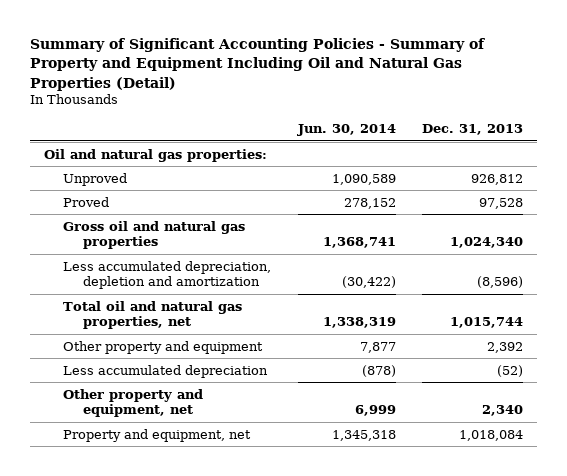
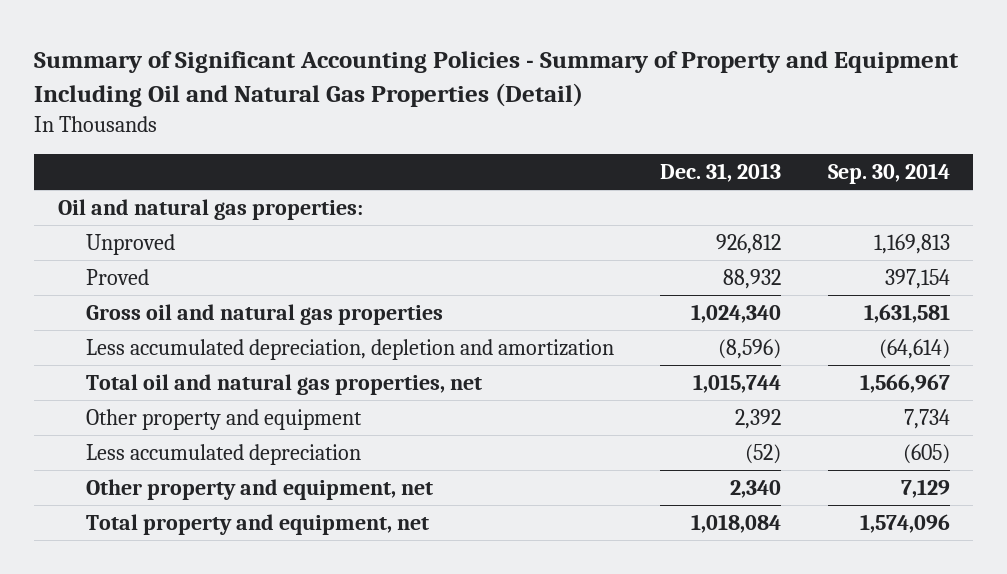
- | Jun. 30, 2014 | Dec. 31, 2013
+ | Dec. 31, 2013 | Sep. 30, 2014
- Proved | 278,152 | 97,528
+ Proved | 88,932 | 397,154
- Property and equipment, net | 1,345,318 | 1,018,084
+ Total property and equipment, net | 1,018,084 | 1,574,096

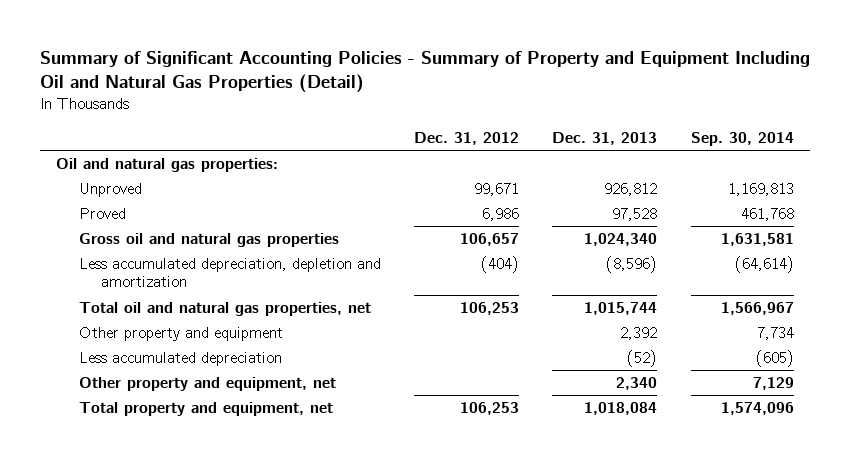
- | Dec. 31, 2013 | Sep. 30, 2014
+ | Dec. 31, 2012 | Dec. 31, 2013 | Sep. 30, 2014
- Proved | 88,932 | 397,154
+ Proved | 6,986 | 97,528 | 461,768

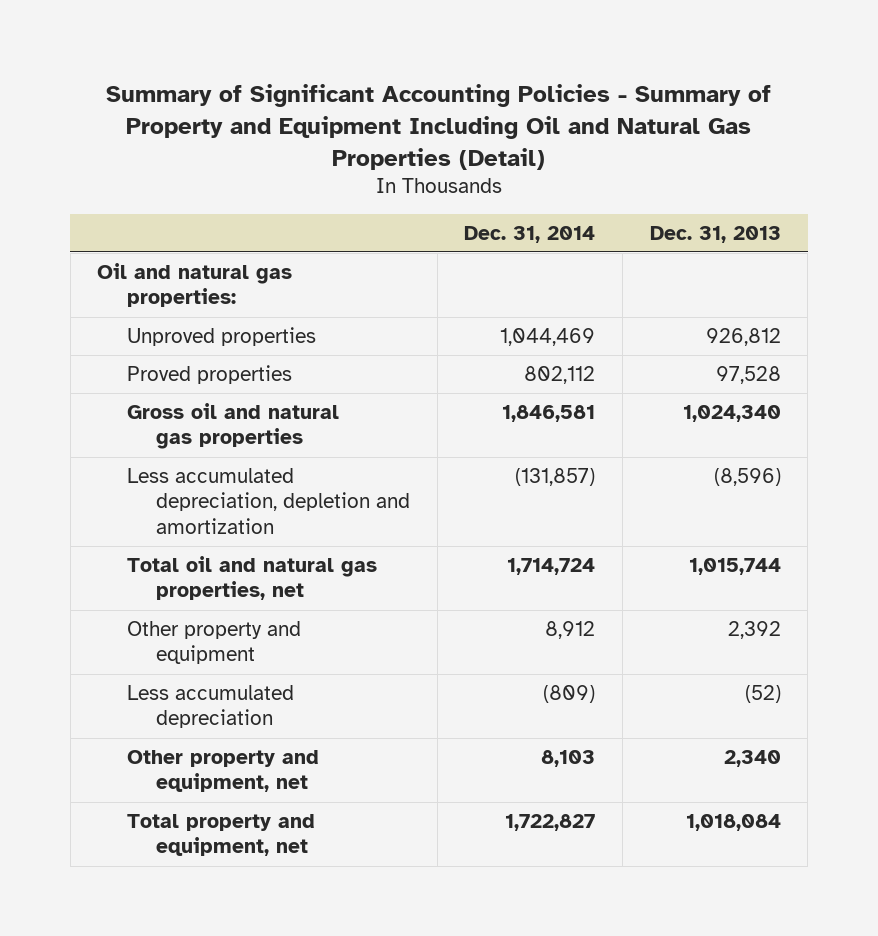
- | Dec. 31, 2012 | Dec. 31, 2013 | Sep. 30, 2014
+ | Dec. 31, 2014 | Dec. 31, 2013
- Unproved | 99,671 | 926,812 | 1,169,813
- Proved | 6,986 | 97,528 | 461,768
+ Unproved properties | 1,044,469 | 926,812
+ Proved properties | 802,112 | 97,528

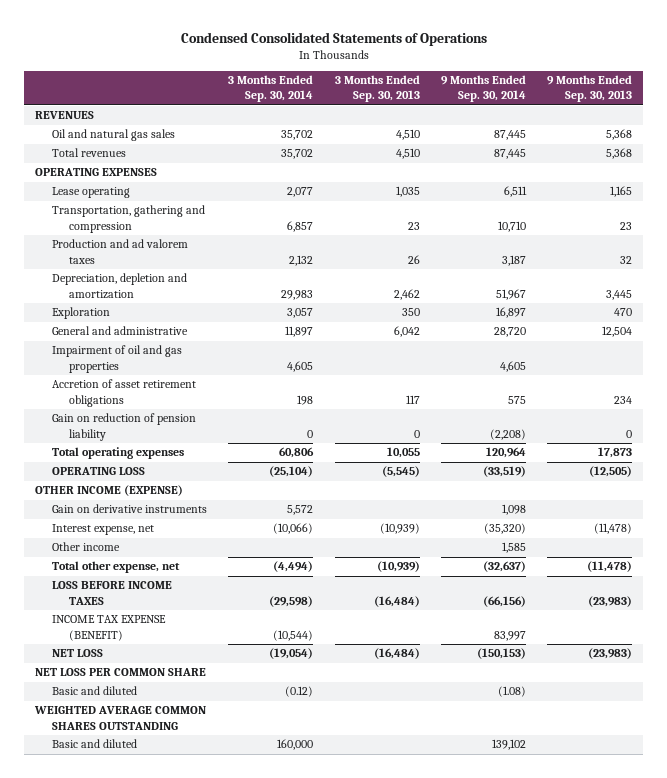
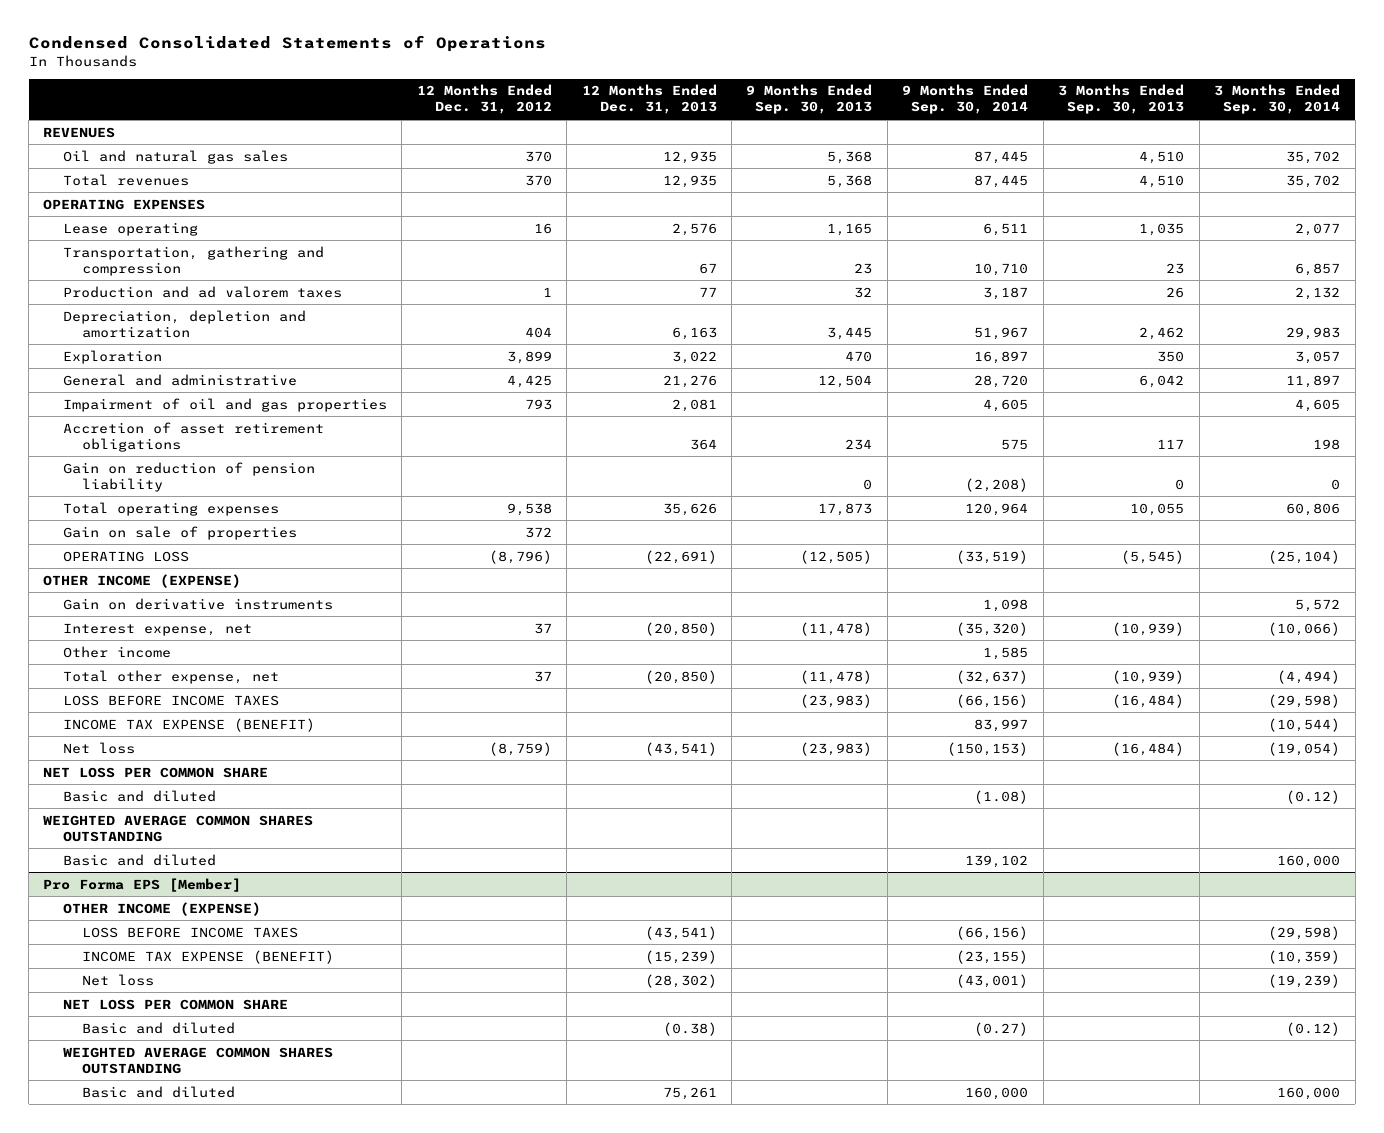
- | 3 Months Ended Sep. 30, 2014 | 3 Months Ended Sep. 30, 2013 | 9 Months Ended Sep. 30, 2014 | 9 Months Ended Sep. 30, 2013
+ | 12 Months Ended Dec. 31, 2012 | 12 Months Ended Dec. 31, 2013 | 9 Months Ended Sep. 30, 2013 | 9 Months Ended Sep. 30, 2014 | 3 Months Ended Sep. 30, 2013 | 3 Months Ended Sep. 30, 2014
+ Gain on sale of properties | 372 | | | | |
- NET LOSS | (19,054) | (16,484) | (150,153) | (23,983)
+ Net loss | (8,759) | (43,541) | (23,983) | (150,153) | (16,484) | (19,054)
+ Pro Forma EPS [Member]
+ OTHER INCOME (EXPENSE)
+ LOSS BEFORE INCOME TAXES | | (43,541) | | (66,156) | | (29,598)
+ INCOME TAX EXPENSE (BENEFIT) | | (15,239) | | (23,155) | | (10,359)
+ Net loss | | (28,302) | | (43,001) | | (19,239)
+ NET LOSS PER COMMON SHARE
+ Basic and diluted | | (0.38) | | (0.27) | | (0.12)
+ WEIGHTED AVERAGE COMMON SHARES OUTSTANDING
+ Basic and diluted | | 75,261 | | 160,000 | | 160,000

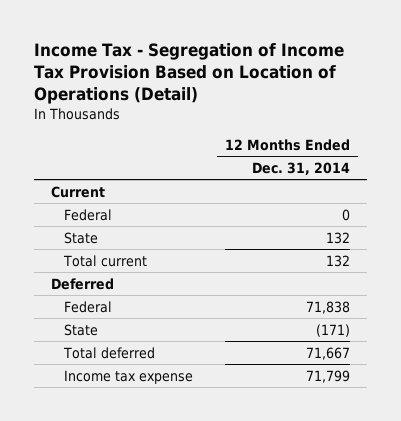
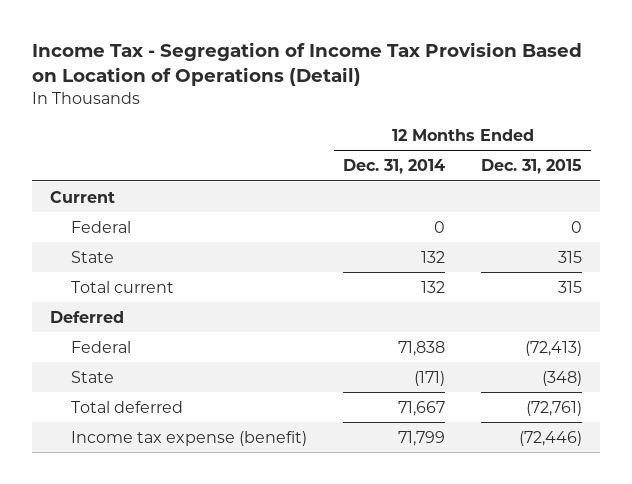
- | 12 Months Ended Dec. 31, 2014
+ | 12 Months Ended Dec. 31, 2014 | 12 Months Ended Dec. 31, 2015
- Income tax expense | 71,799
+ Income tax expense (benefit) | 71,799 | (72,446)

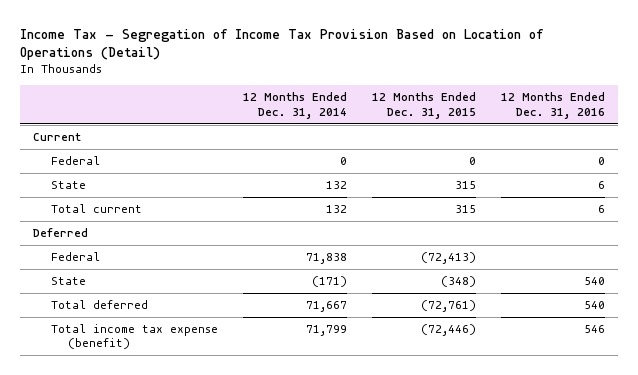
- | 12 Months Ended Dec. 31, 2014 | 12 Months Ended Dec. 31, 2015
+ | 12 Months Ended Dec. 31, 2014 | 12 Months Ended Dec. 31, 2015 | 12 Months Ended Dec. 31, 2016
- Income tax expense (benefit) | 71,799 | (72,446)
+ Total income tax expense (benefit) | 71,799 | (72,446) | 546

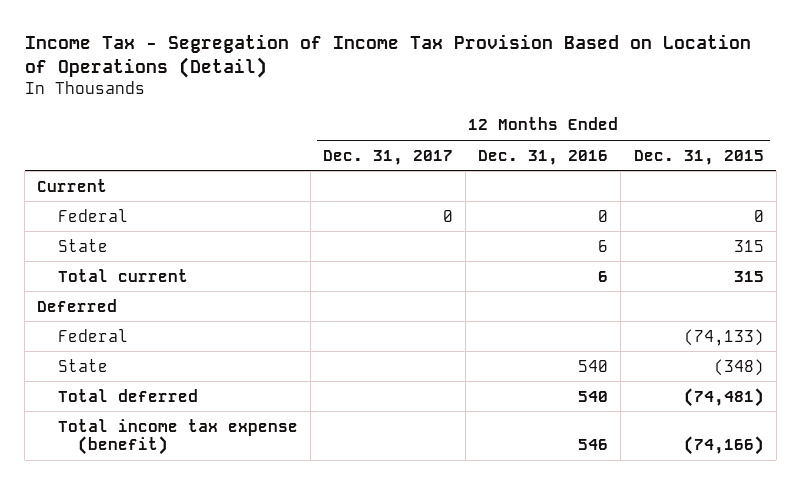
- | 12 Months Ended Dec. 31, 2014 | 12 Months Ended Dec. 31, 2015 | 12 Months Ended Dec. 31, 2016
+ | 12 Months Ended Dec. 31, 2017 | 12 Months Ended Dec. 31, 2016 | 12 Months Ended Dec. 31, 2015
- Federal | 71,838 | (72,413) |
+ Federal | | | (74,133)
- Total deferred | 71,667 | (72,761) | 540
- Total income tax expense (benefit) | 71,799 | (72,446) | 546
+ Total deferred | | 540 | (74,481)
+ Total income tax expense (benefit) | | 546 | (74,166)

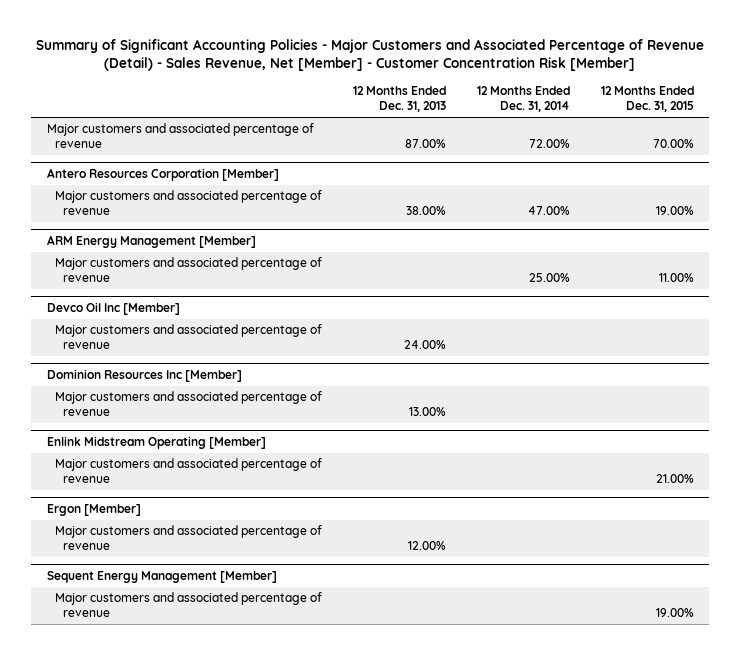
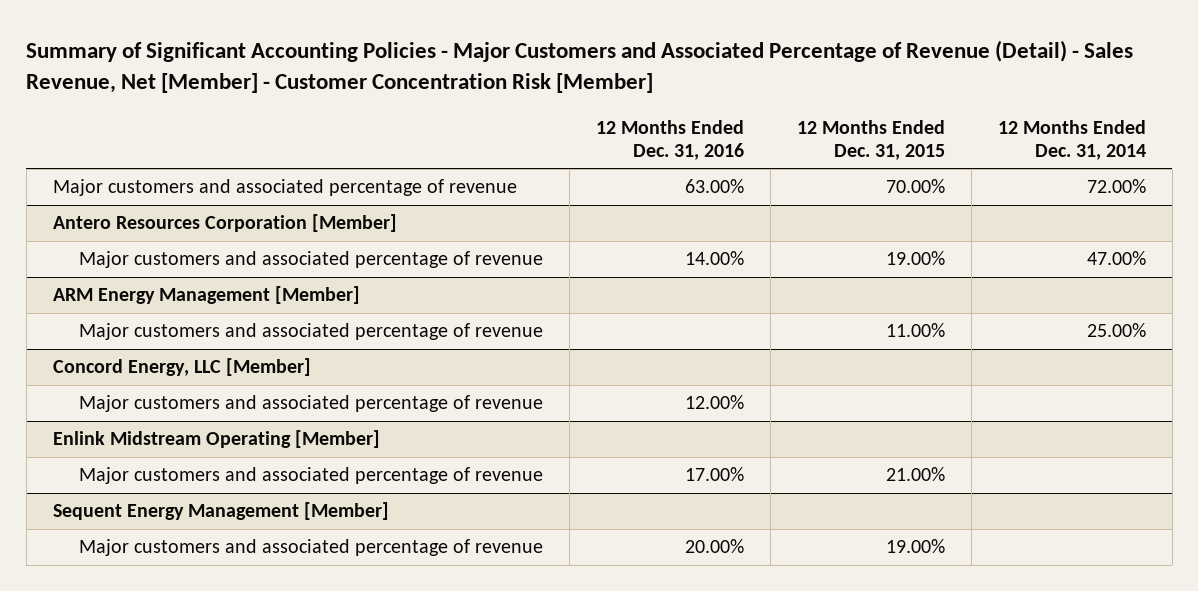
- | 12 Months Ended Dec. 31, 2013 | 12 Months Ended Dec. 31, 2014 | 12 Months Ended Dec. 31, 2015
+ | 12 Months Ended Dec. 31, 2016 | 12 Months Ended Dec. 31, 2015 | 12 Months Ended Dec. 31, 2014
- Devco Oil Inc [Member]
- Major customers and associated percentage of revenue | 24.00% | |
- Dominion Resources Inc [Member]
+ Concord Energy, LLC [Member]
- Ergon [Member]
- Major customers and associated percentage of revenue | 12.00% | |

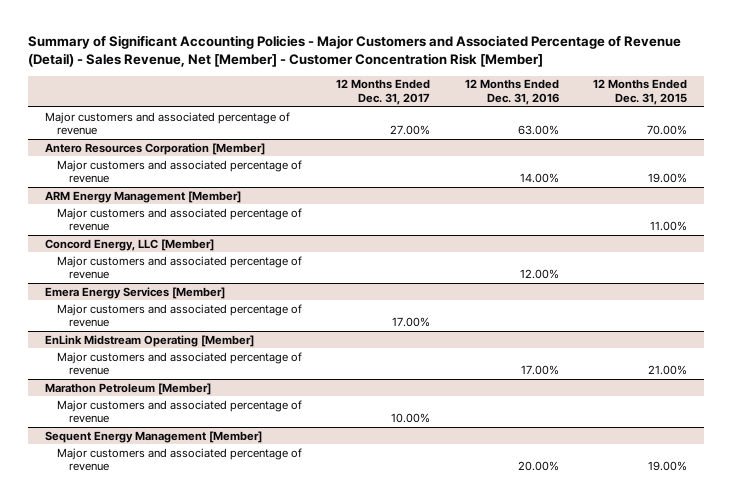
- | 12 Months Ended Dec. 31, 2016 | 12 Months Ended Dec. 31, 2015 | 12 Months Ended Dec. 31, 2014
+ | 12 Months Ended Dec. 31, 2017 | 12 Months Ended Dec. 31, 2016 | 12 Months Ended Dec. 31, 2015
- Enlink Midstream Operating [Member]
+ Emera Energy Services [Member]
+ Major customers and associated percentage of revenue | 17.00% | |
+ EnLink Midstream Operating [Member]
+ Marathon Petroleum [Member]
+ Major customers and associated percentage of revenue | 10.00% | |

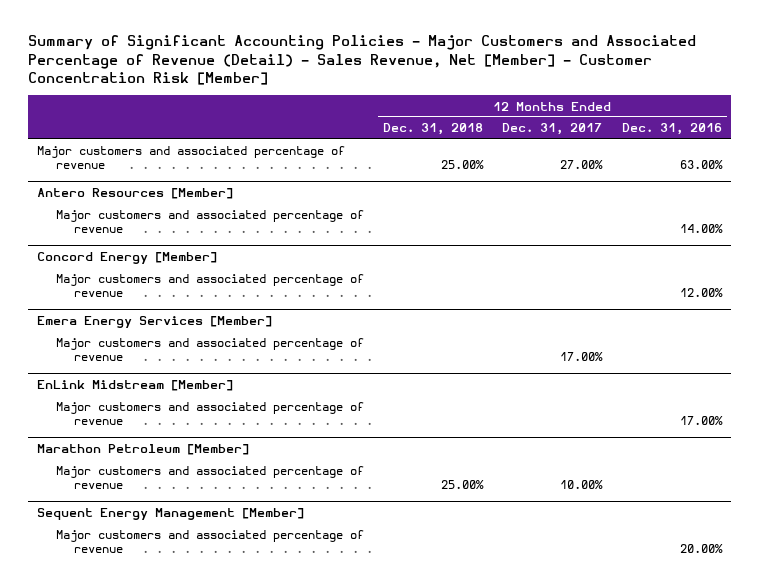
- | 12 Months Ended Dec. 31, 2017 | 12 Months Ended Dec. 31, 2016 | 12 Months Ended Dec. 31, 2015
+ | 12 Months Ended Dec. 31, 2018 | 12 Months Ended Dec. 31, 2017 | 12 Months Ended Dec. 31, 2016
- Antero Resources Corporation [Member]
+ Antero Resources [Member]
- ARM Energy Management [Member]
- Major customers and associated percentage of revenue | | | 11.00%
- Concord Energy, LLC [Member]
+ Concord Energy [Member]
- EnLink Midstream Operating [Member]
+ EnLink Midstream [Member]

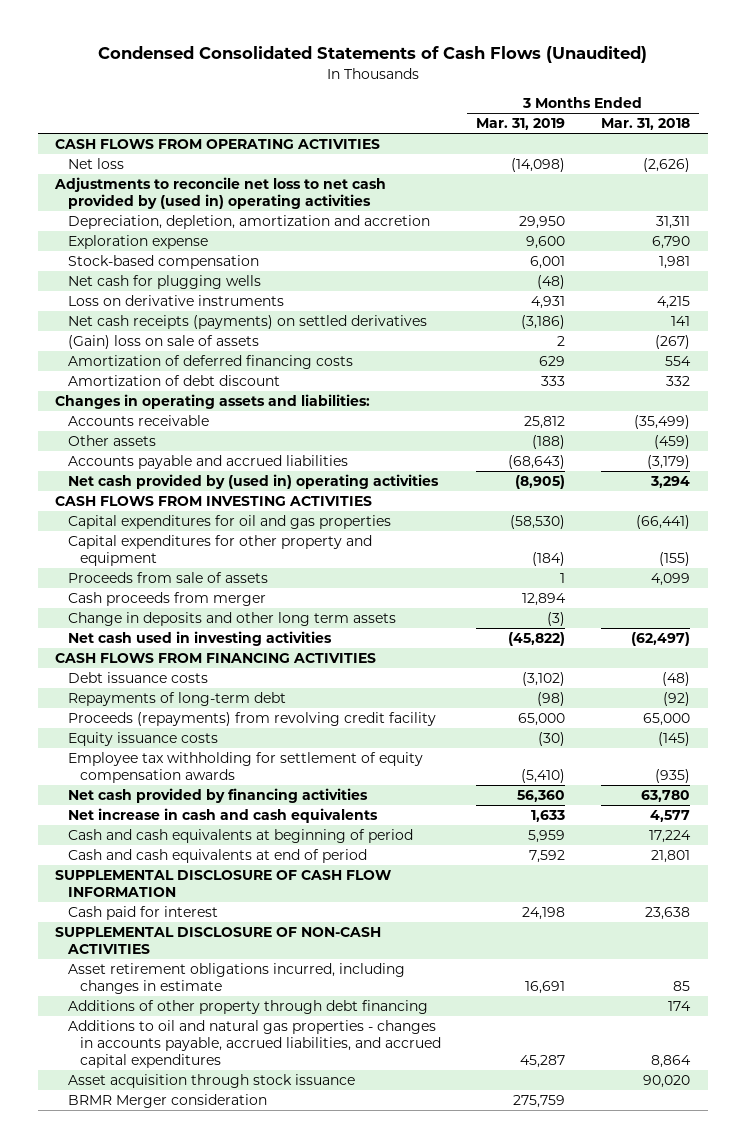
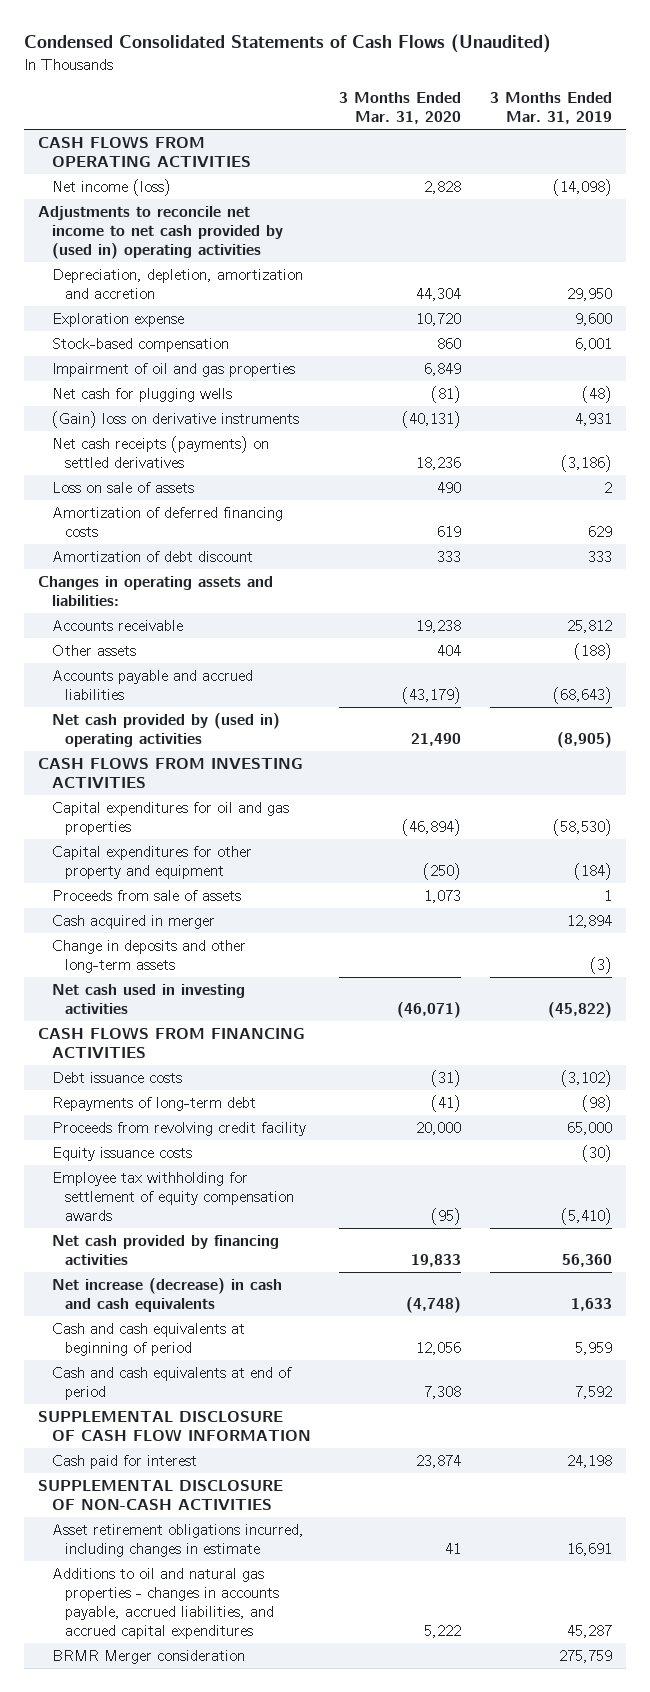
- | 3 Months Ended Mar. 31, 2019 | 3 Months Ended Mar. 31, 2018
+ | 3 Months Ended Mar. 31, 2020 | 3 Months Ended Mar. 31, 2019
- Net loss | (14,098) | (2,626)
- Adjustments to reconcile net loss to net cash provided by (used in) operating activities
+ Net income (loss) | 2,828 | (14,098)
+ Adjustments to reconcile net income to net cash provided by (used in) operating activities
+ Impairment of oil and gas properties | 6,849 |
- Loss on derivative instruments | 4,931 | 4,215
+ (Gain) loss on derivative instruments | (40,131) | 4,931
- (Gain) loss on sale of assets | 2 | (267)
+ Loss on sale of assets | 490 | 2
- Cash proceeds from merger | 12,894 |
- Change in deposits and other long term assets | (3) |
+ Cash acquired in merger | | 12,894
+ Change in deposits and other long-term assets | | (3)
- Proceeds (repayments) from revolving credit facility | 65,000 | 65,000
+ Proceeds from revolving credit facility | 20,000 | 65,000
- Net increase in cash and cash equivalents | 1,633 | 4,577
+ Net increase (decrease) in cash and cash equivalents | (4,748) | 1,633
- Additions of other property through debt financing | | 174
- Asset acquisition through stock issuance | | 90,020

